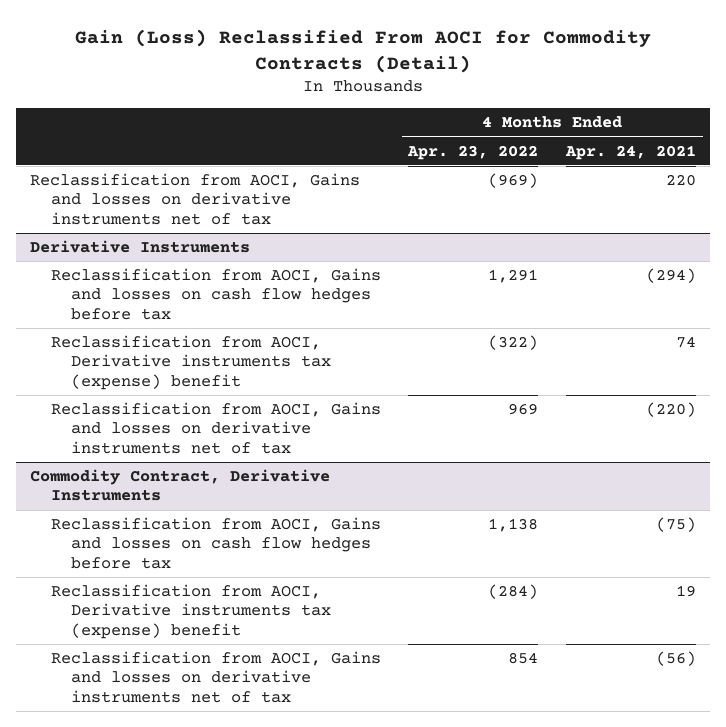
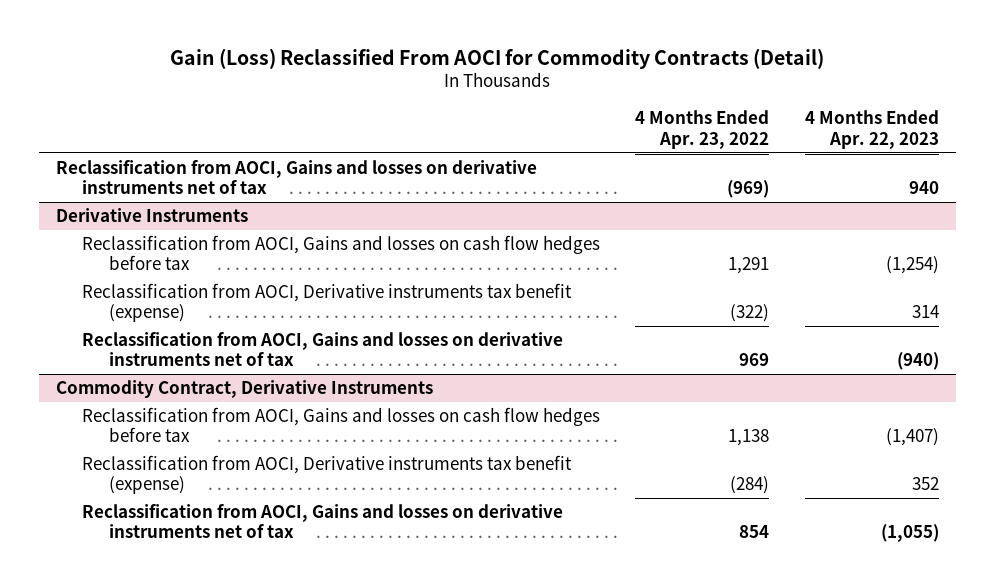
- | 4 Months Ended Apr. 23, 2022 | 4 Months Ended Apr. 24, 2021
+ | 4 Months Ended Apr. 23, 2022 | 4 Months Ended Apr. 22, 2023
@ Derivative Instruments
- Reclassification from AOCI, Derivative instruments tax (expense) benefit | (322) | 74
+ Reclassification from AOCI, Derivative instruments tax benefit (expense) | (322) | 314
@ Commodity Contract, Derivative Instruments
- Reclassification from AOCI, Derivative instruments tax (expense) benefit | (284) | 19
+ Reclassification from AOCI, Derivative instruments tax benefit (expense) | (284) | 352

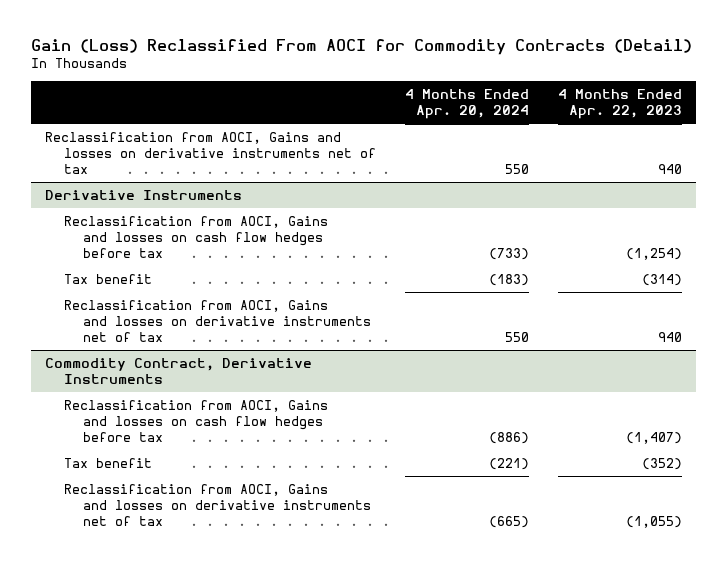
- | 4 Months Ended Apr. 23, 2022 | 4 Months Ended Apr. 22, 2023
+ | 4 Months Ended Apr. 20, 2024 | 4 Months Ended Apr. 22, 2023
@ Derivative Instruments
- Reclassification from AOCI, Derivative instruments tax benefit (expense) | (322) | 314
- Reclassification from AOCI, Gains and losses on derivative instruments net of tax | 969 | (940)
+ Tax benefit | (183) | (314)
+ Reclassification from AOCI, Gains and losses on derivative instruments net of tax | 550 | 940
@ Commodity Contract, Derivative Instruments
- Reclassification from AOCI, Derivative instruments tax benefit (expense) | (284) | 352
+ Tax benefit | (221) | (352)

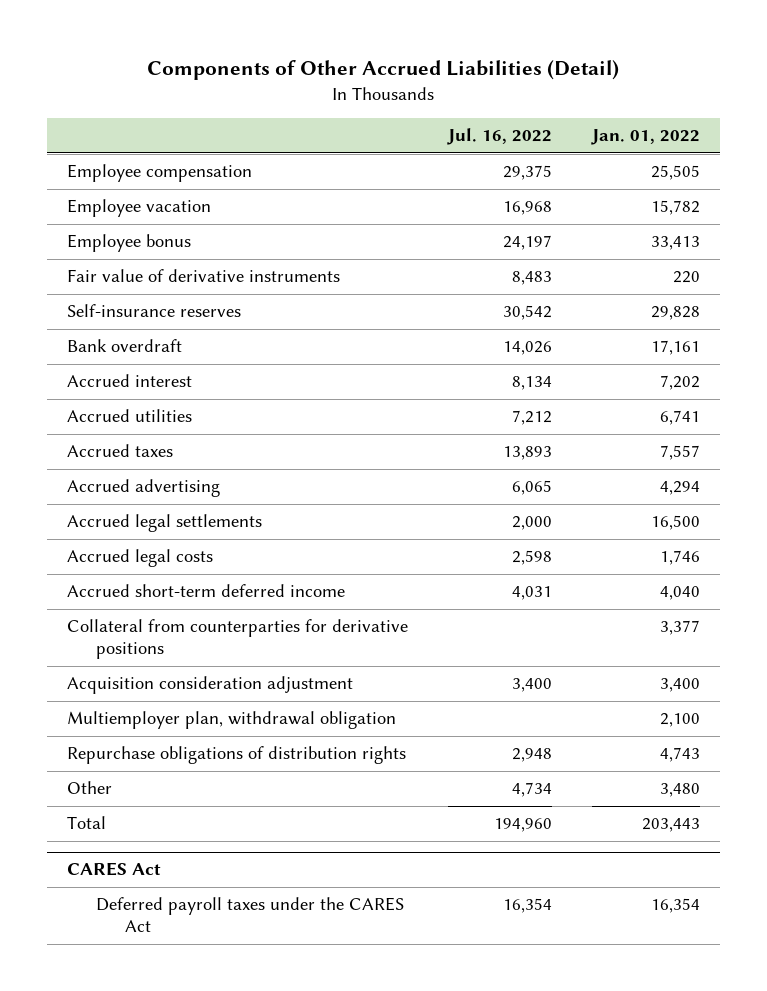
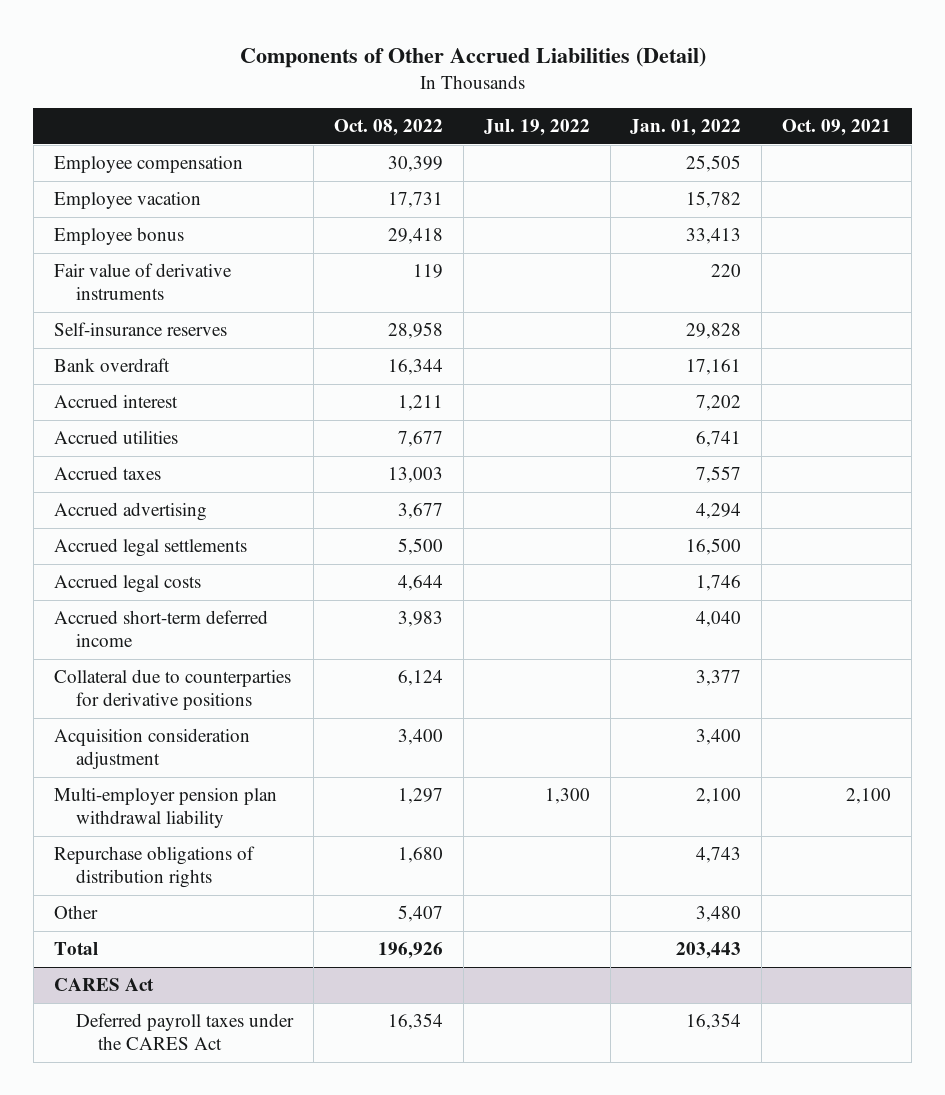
- | Jul. 16, 2022 | Jan. 01, 2022
+ | Oct. 08, 2022 | Jul. 19, 2022 | Jan. 01, 2022 | Oct. 09, 2021
- Collateral from counterparties for derivative positions | | 3,377
+ Collateral due to counterparties for derivative positions | 6,124 | | 3,377 |
- Multiemployer plan, withdrawal obligation | | 2,100
+ Multi-employer pension plan withdrawal liability | 1,297 | 1,300 | 2,100 | 2,100

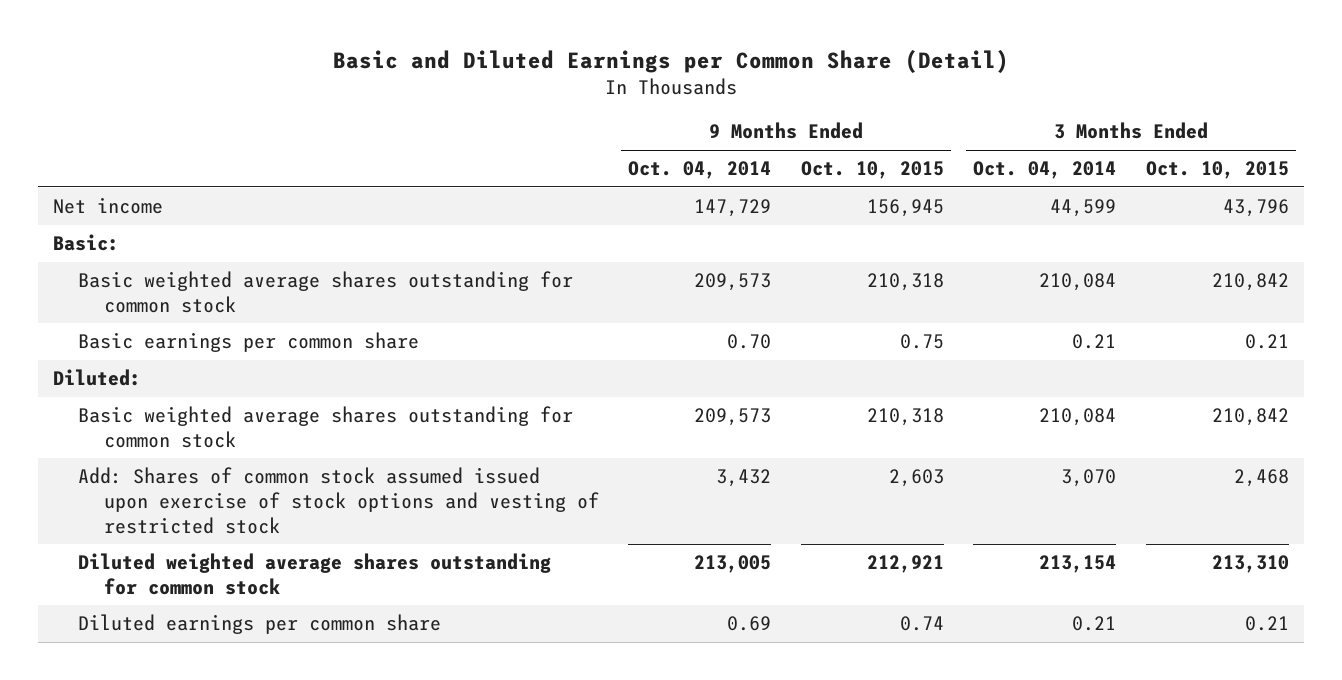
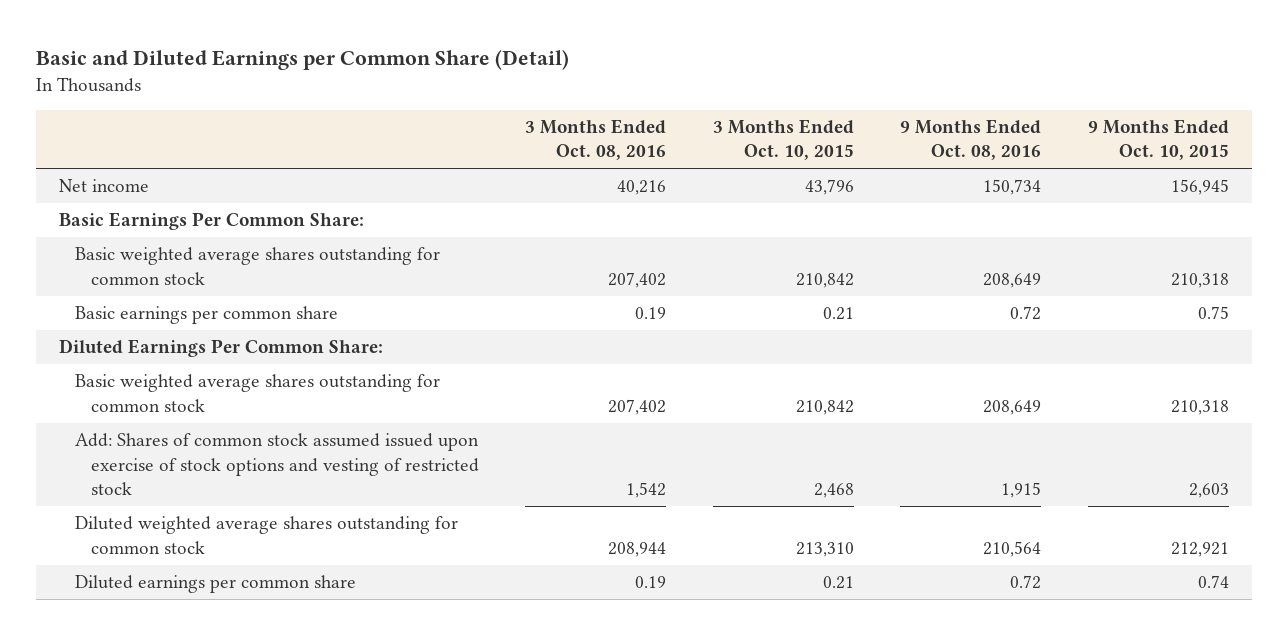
- | 9 Months Ended Oct. 04, 2014 | 9 Months Ended Oct. 10, 2015 | 3 Months Ended Oct. 04, 2014 | 3 Months Ended Oct. 10, 2015
+ | 3 Months Ended Oct. 08, 2016 | 3 Months Ended Oct. 10, 2015 | 9 Months Ended Oct. 08, 2016 | 9 Months Ended Oct. 10, 2015
- Basic:
+ Basic Earnings Per Common Share:
- Diluted:
+ Diluted Earnings Per Common Share:

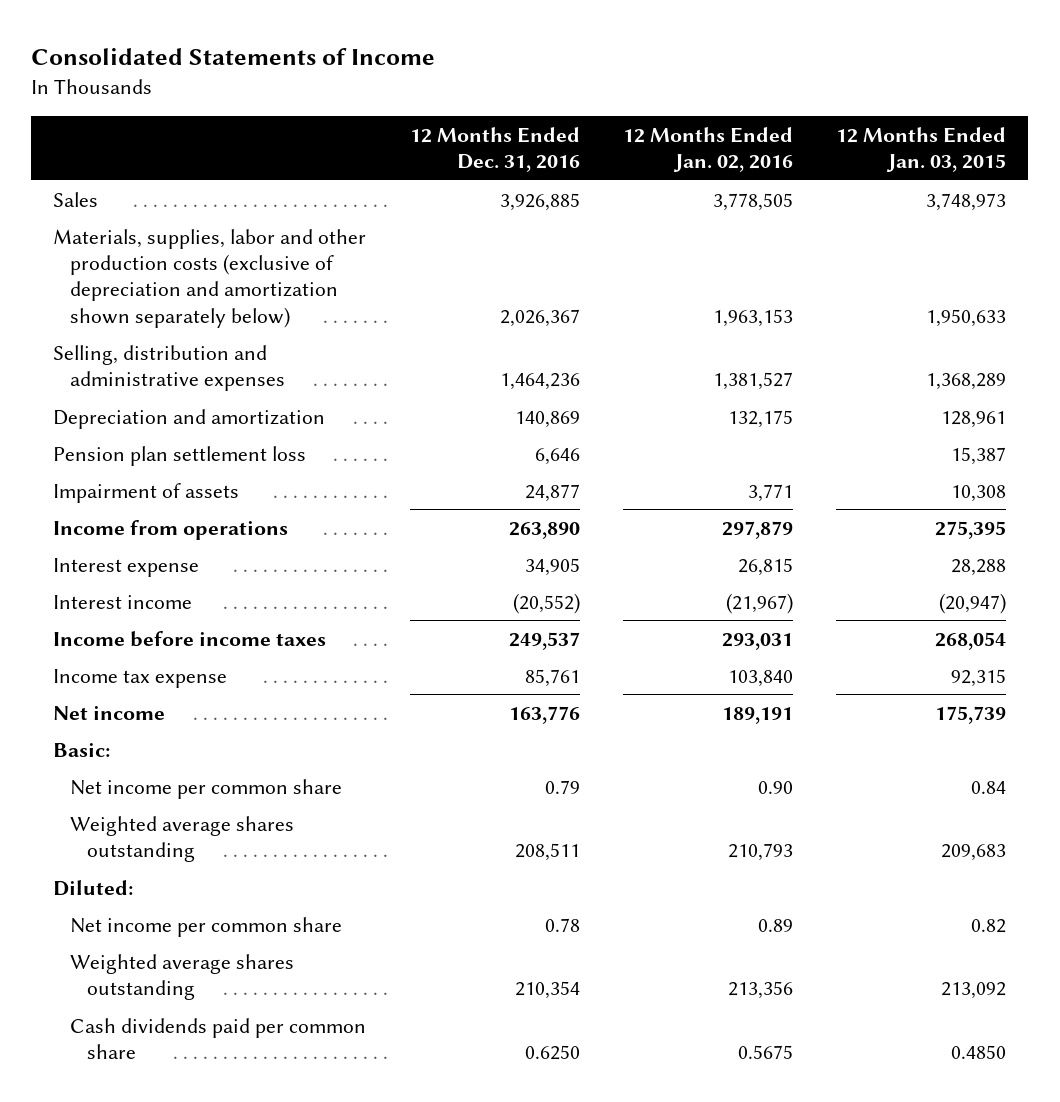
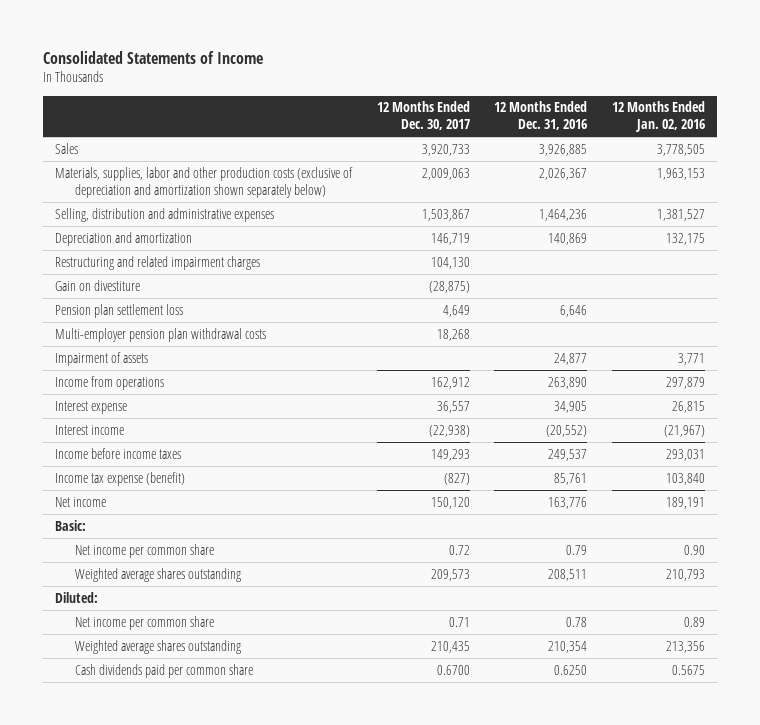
- | 12 Months Ended Dec. 31, 2016 | 12 Months Ended Jan. 02, 2016 | 12 Months Ended Jan. 03, 2015
+ | 12 Months Ended Dec. 30, 2017 | 12 Months Ended Dec. 31, 2016 | 12 Months Ended Jan. 02, 2016
+ Restructuring and related impairment charges | 104,130 | |
+ Gain on divestiture | (28,875) | |
+ Multi-employer pension plan withdrawal costs | 18,268 | |
- Income tax expense | 85,761 | 103,840 | 92,315
+ Income tax expense (benefit) | (827) | 85,761 | 103,840

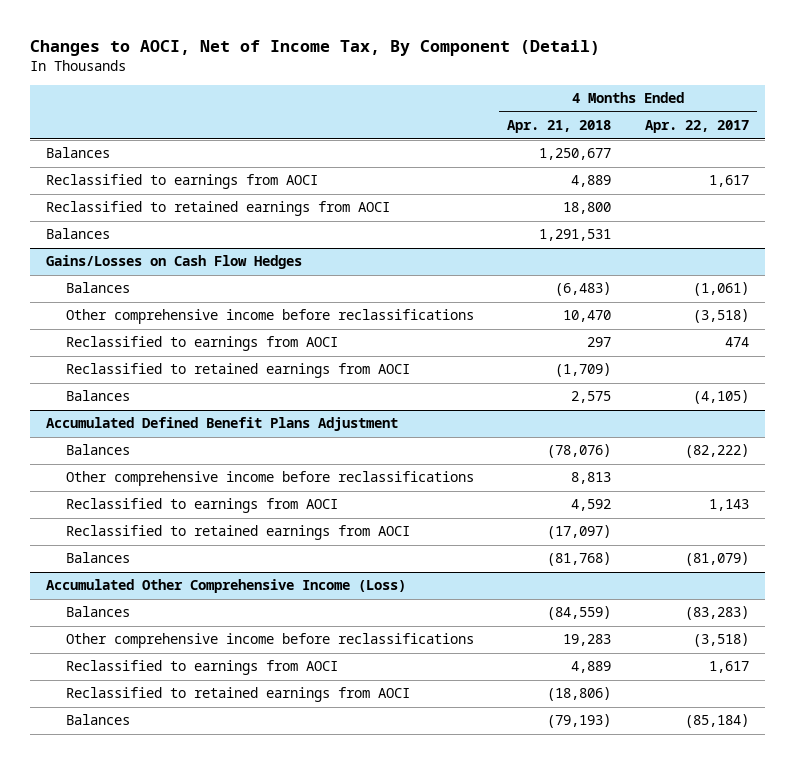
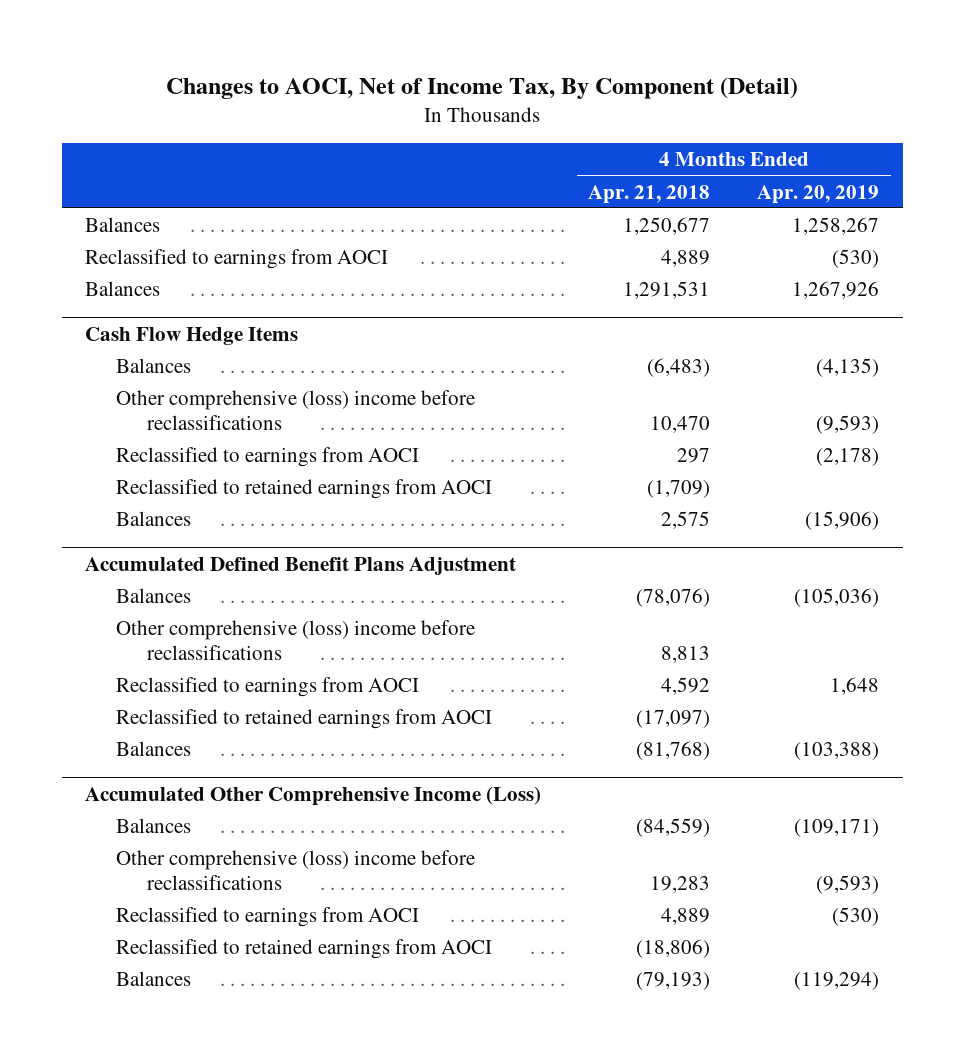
- | 4 Months Ended Apr. 21, 2018 | 4 Months Ended Apr. 22, 2017
+ | 4 Months Ended Apr. 21, 2018 | 4 Months Ended Apr. 20, 2019
- Reclassified to retained earnings from AOCI | 18,800 |
- Gains/Losses on Cash Flow Hedges
+ Cash Flow Hedge Items
- Other comprehensive income before reclassifications | 10,470 | (3,518)
+ Other comprehensive (loss) income before reclassifications | 10,470 | (9,593)
@ Accumulated Defined Benefit Plans Adjustment
- Other comprehensive income before reclassifications | 8,813 |
+ Other comprehensive (loss) income before reclassifications | 8,813 |
@ Accumulated Other Comprehensive Income (Loss)
- Other comprehensive income before reclassifications | 19,283 | (3,518)
+ Other comprehensive (loss) income before reclassifications | 19,283 | (9,593)

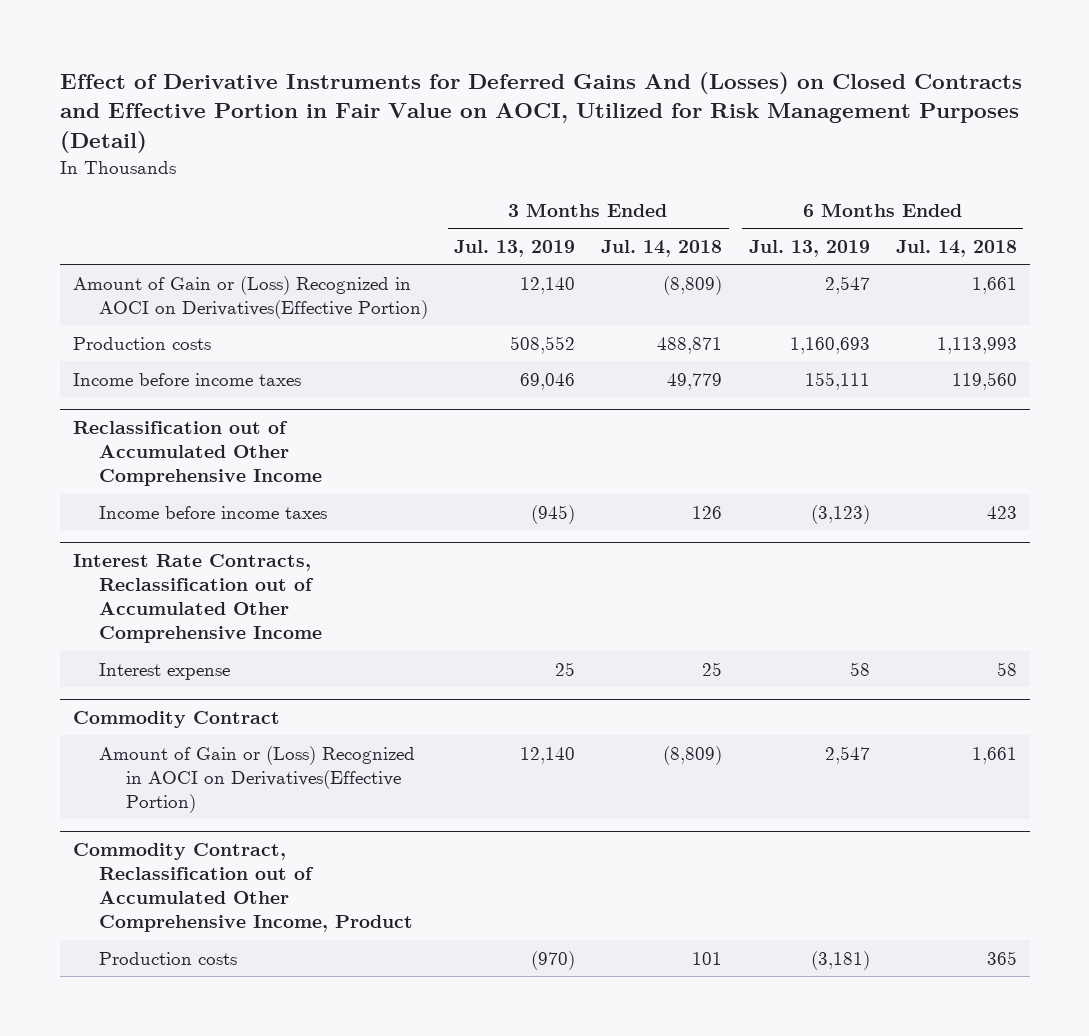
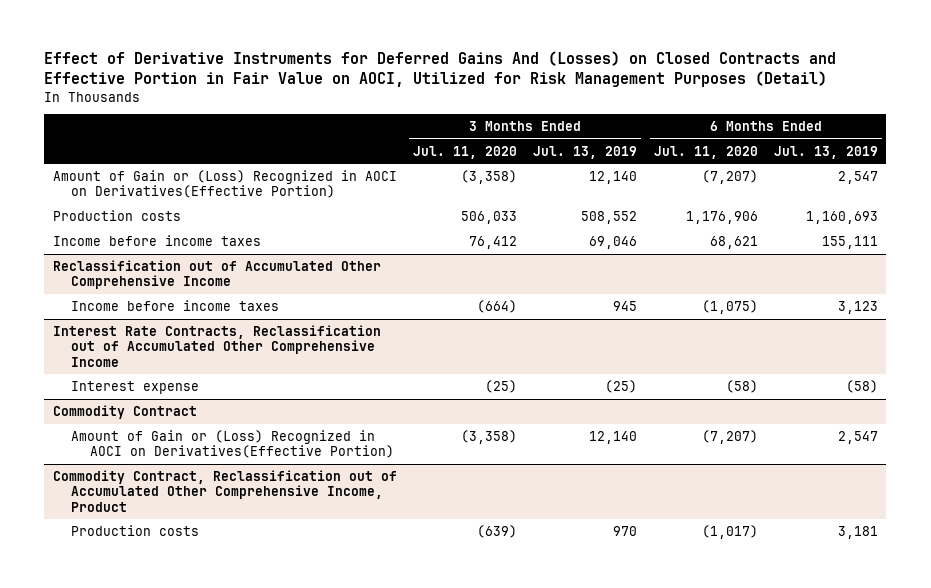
- | 3 Months Ended Jul. 13, 2019 | 3 Months Ended Jul. 14, 2018 | 6 Months Ended Jul. 13, 2019 | 6 Months Ended Jul. 14, 2018
+ | 3 Months Ended Jul. 11, 2020 | 3 Months Ended Jul. 13, 2019 | 6 Months Ended Jul. 11, 2020 | 6 Months Ended Jul. 13, 2019
@ Reclassification out of Accumulated Other Comprehensive Income
- Income before income taxes | (945) | 126 | (3,123) | 423
+ Income before income taxes | (664) | 945 | (1,075) | 3,123
@ Interest Rate Contracts, Reclassification out of Accumulated Other Comprehensive Income
- Interest expense | 25 | 25 | 58 | 58
+ Interest expense | (25) | (25) | (58) | (58)
@ Commodity Contract, Reclassification out of Accumulated Other Comprehensive Income, Product
- Production costs | (970) | 101 | (3,181) | 365
+ Production costs | (639) | 970 | (1,017) | 3,181

